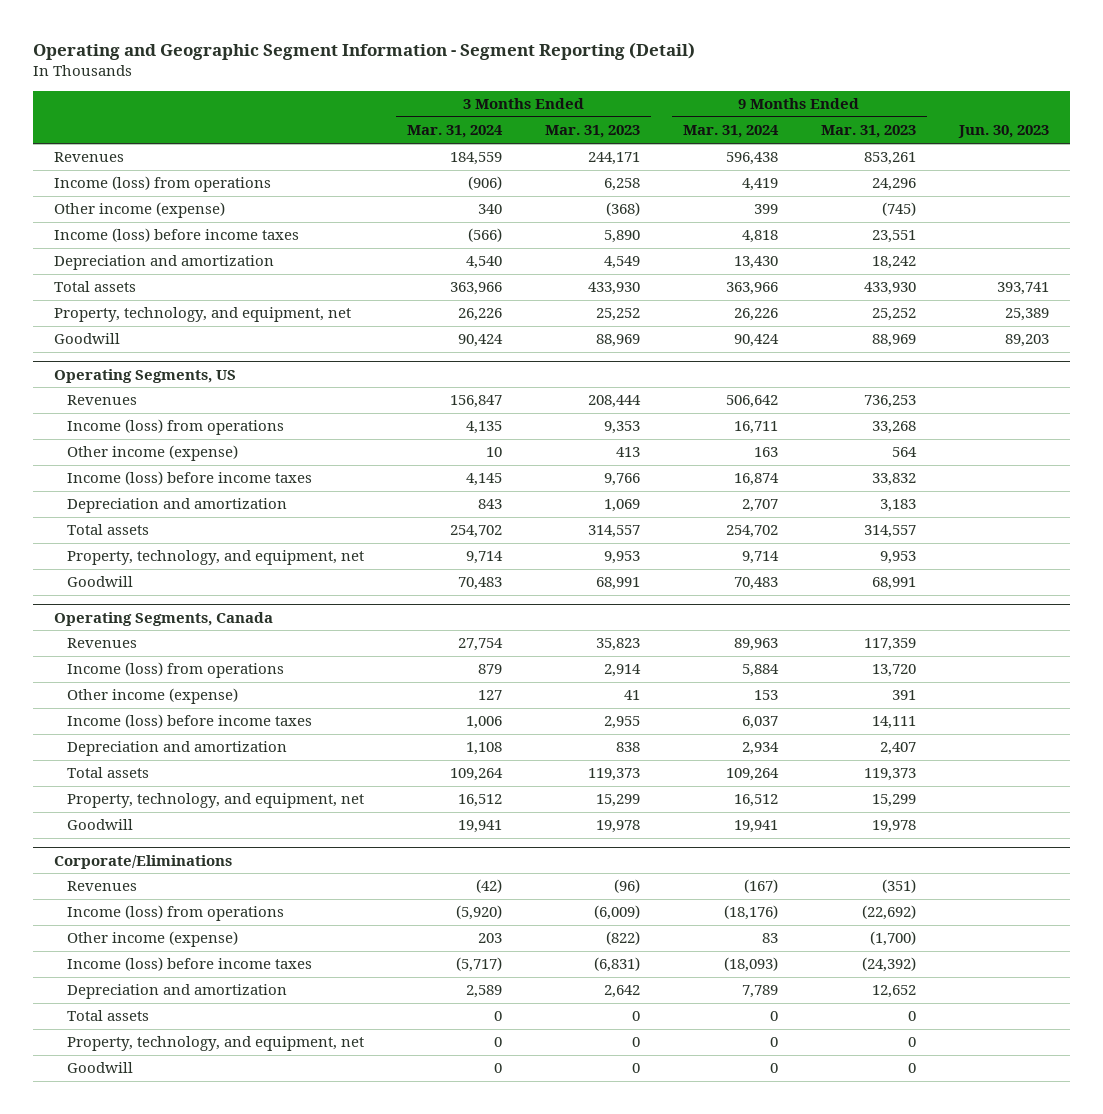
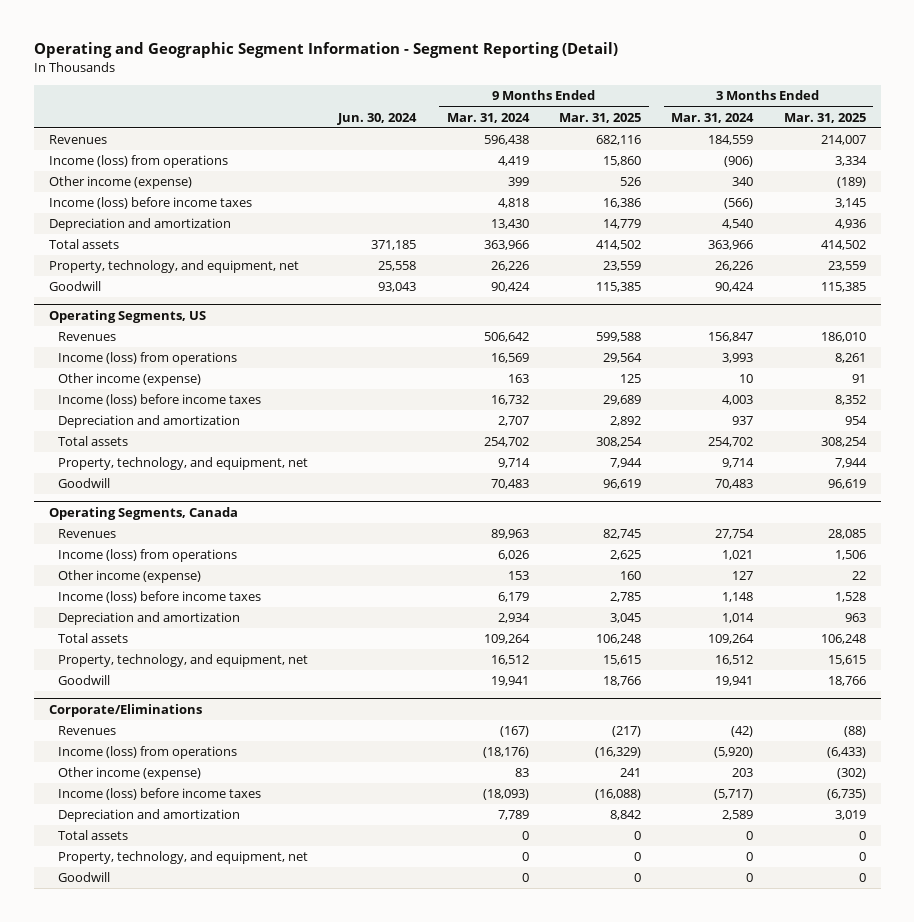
- | 3 Months Ended Mar. 31, 2024 | 3 Months Ended Mar. 31, 2023 | 9 Months Ended Mar. 31, 2024 | 9 Months Ended Mar. 31, 2023 | Jun. 30, 2023
+ | Jun. 30, 2024 | 9 Months Ended Mar. 31, 2024 | 9 Months Ended Mar. 31, 2025 | 3 Months Ended Mar. 31, 2024 | 3 Months Ended Mar. 31, 2025
@ Operating Segments, US
- Income (loss) from operations | 4,135 | 9,353 | 16,711 | 33,268 |
+ Income (loss) from operations | | 16,569 | 29,564 | 3,993 | 8,261
- Income (loss) before income taxes | 4,145 | 9,766 | 16,874 | 33,832 |
- Depreciation and amortization | 843 | 1,069 | 2,707 | 3,183 |
+ Income (loss) before income taxes | | 16,732 | 29,689 | 4,003 | 8,352
+ Depreciation and amortization | | 2,707 | 2,892 | 937 | 954
@ Operating Segments, Canada
- Income (loss) from operations | 879 | 2,914 | 5,884 | 13,720 |
+ Income (loss) from operations | | 6,026 | 2,625 | 1,021 | 1,506
- Income (loss) before income taxes | 1,006 | 2,955 | 6,037 | 14,111 |
- Depreciation and amortization | 1,108 | 838 | 2,934 | 2,407 |
+ Income (loss) before income taxes | | 6,179 | 2,785 | 1,148 | 1,528
+ Depreciation and amortization | | 2,934 | 3,045 | 1,014 | 963

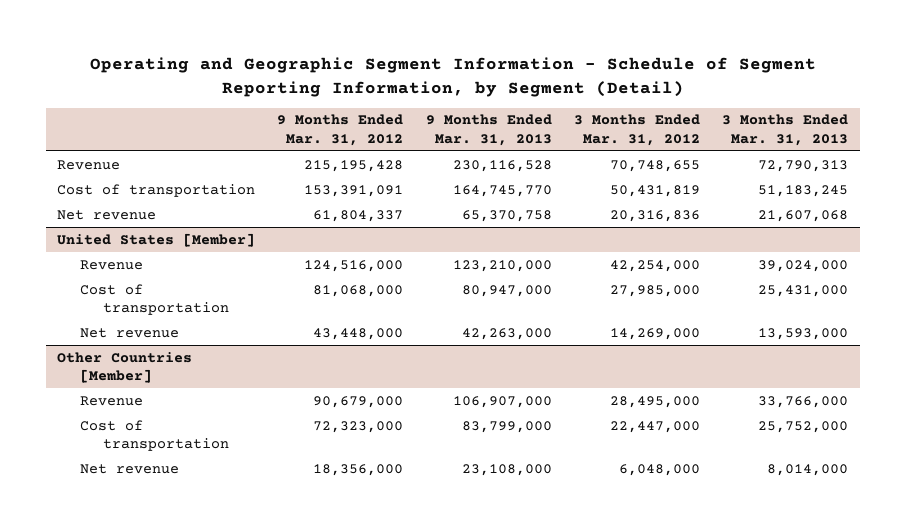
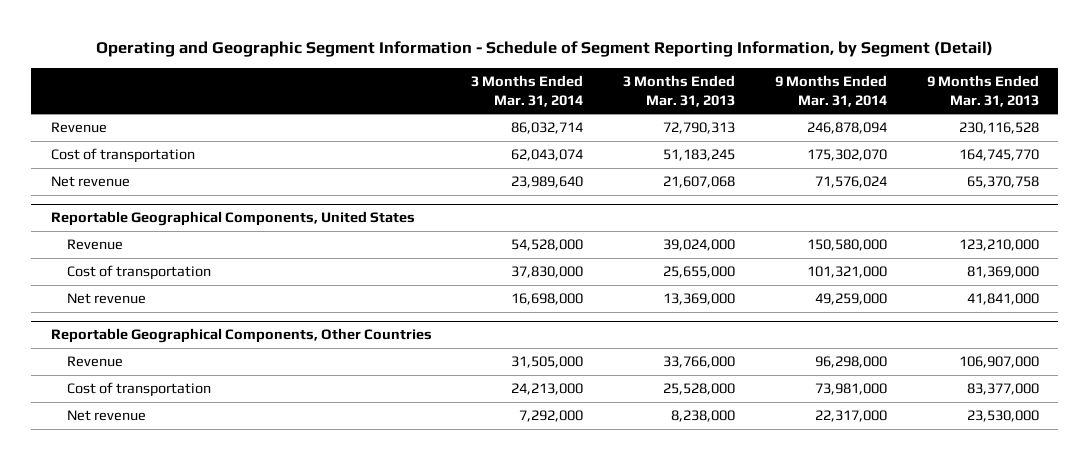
- | 9 Months Ended Mar. 31, 2012 | 9 Months Ended Mar. 31, 2013 | 3 Months Ended Mar. 31, 2012 | 3 Months Ended Mar. 31, 2013
+ | 3 Months Ended Mar. 31, 2014 | 3 Months Ended Mar. 31, 2013 | 9 Months Ended Mar. 31, 2014 | 9 Months Ended Mar. 31, 2013
- United States [Member]
+ Reportable Geographical Components, United States
- Cost of transportation | 81,068,000 | 80,947,000 | 27,985,000 | 25,431,000
- Net revenue | 43,448,000 | 42,263,000 | 14,269,000 | 13,593,000
- Other Countries [Member]
+ Cost of transportation | 37,830,000 | 25,655,000 | 101,321,000 | 81,369,000
+ Net revenue | 16,698,000 | 13,369,000 | 49,259,000 | 41,841,000
+ Reportable Geographical Components, Other Countries
- Cost of transportation | 72,323,000 | 83,799,000 | 22,447,000 | 25,752,000
- Net revenue | 18,356,000 | 23,108,000 | 6,048,000 | 8,014,000
+ Cost of transportation | 24,213,000 | 25,528,000 | 73,981,000 | 83,377,000
+ Net revenue | 7,292,000 | 8,238,000 | 22,317,000 | 23,530,000

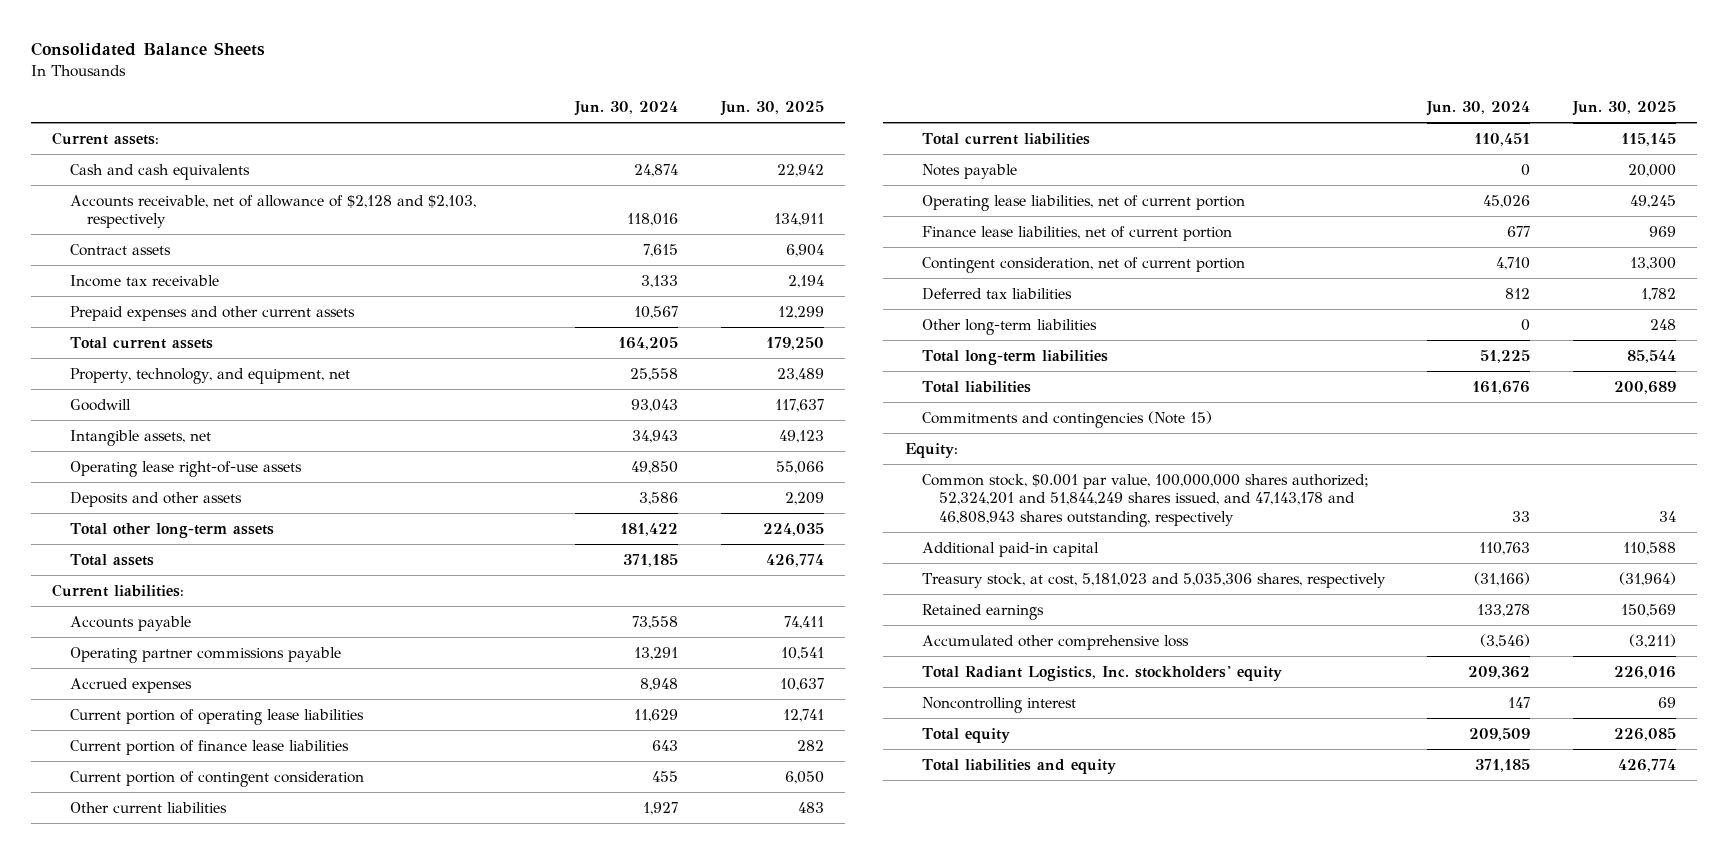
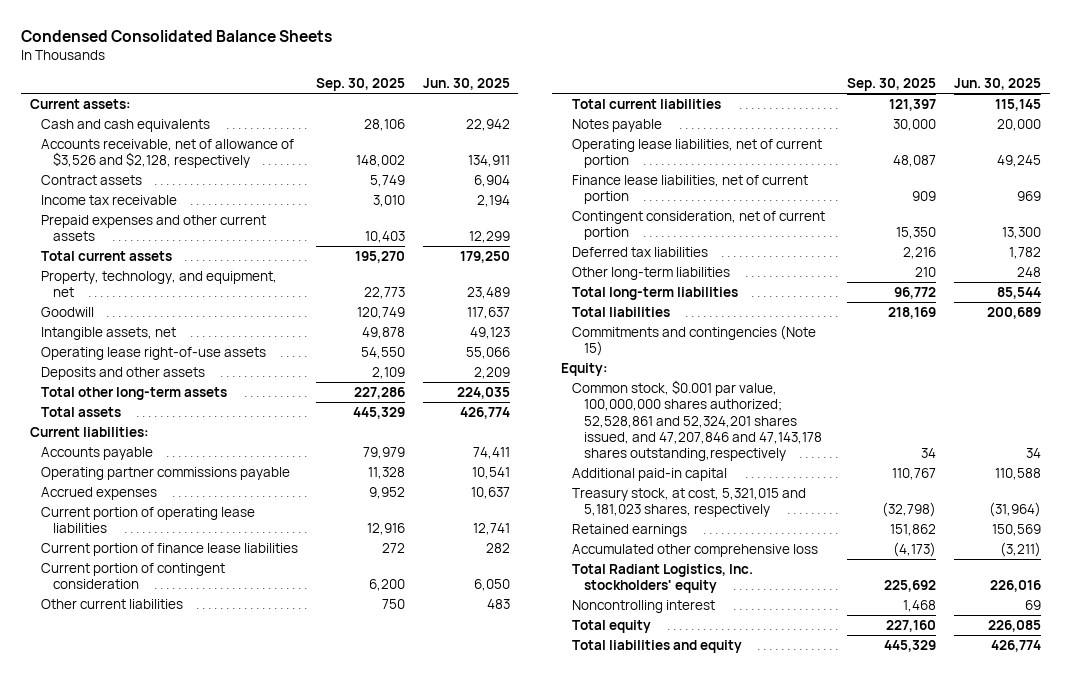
- Consolidated Balance Sheets
+ Condensed Consolidated Balance Sheets
- | Jun. 30, 2024 | Jun. 30, 2025
+ | Sep. 30, 2025 | Jun. 30, 2025
- Accounts receivable, net of allowance of $2,128 and $2,103, respectively | 118,016 | 134,911
+ Accounts receivable, net of allowance of $3,526 and $2,128, respectively | 148,002 | 134,911
- Common stock, $0.001 par value, 100,000,000 shares authorized; 52,324,201 and 51,844,249 shares issued, and 47,143,178 and 46,808,943 shares outstanding, respectively | 33 | 34
+ Common stock, $0.001 par value, 100,000,000 shares authorized; 52,528,861 and 52,324,201 shares issued, and 47,207,846 and 47,143,178 shares outstanding,respectively | 34 | 34
- Treasury stock, at cost, 5,181,023 and 5,035,306 shares, respectively | (31,166) | (31,964)
+ Treasury stock, at cost, 5,321,015 and 5,181,023 shares, respectively | (32,798) | (31,964)

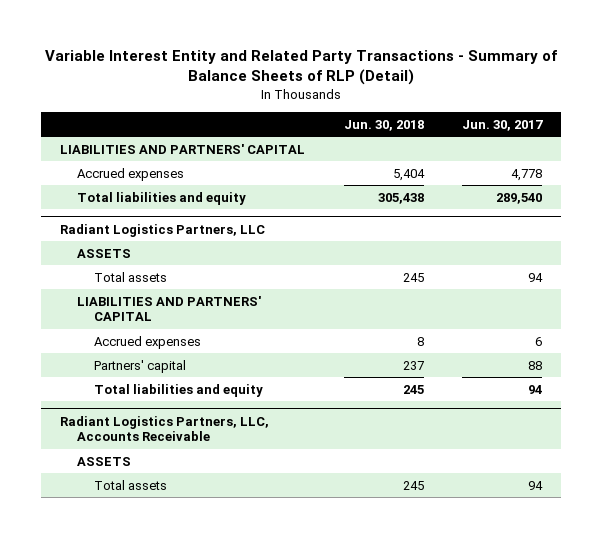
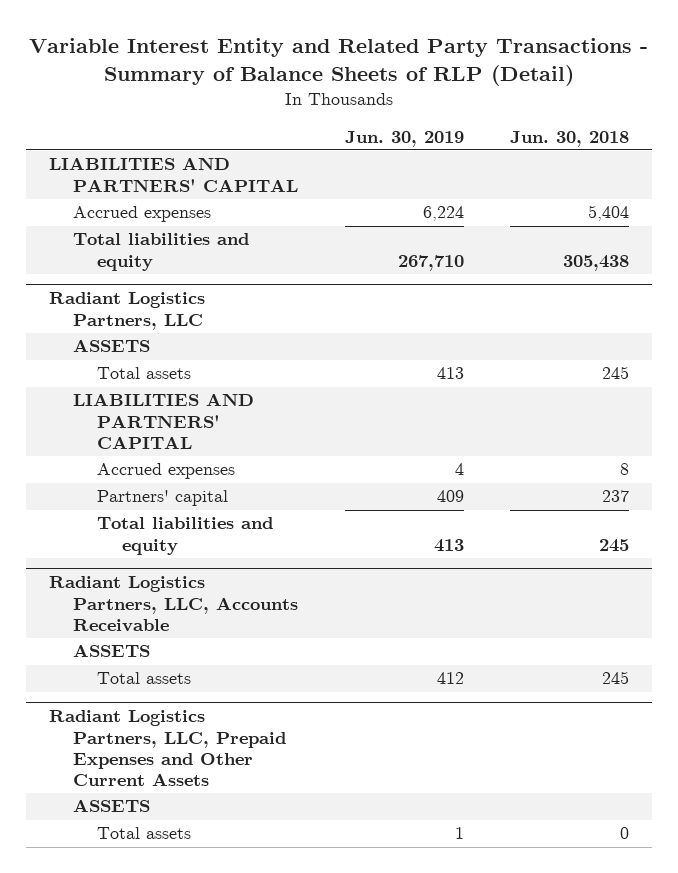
- | Jun. 30, 2018 | Jun. 30, 2017
+ | Jun. 30, 2019 | Jun. 30, 2018
+ Radiant Logistics Partners, LLC, Prepaid Expenses and Other Current Assets
+ ASSETS
+ Total assets | 1 | 0

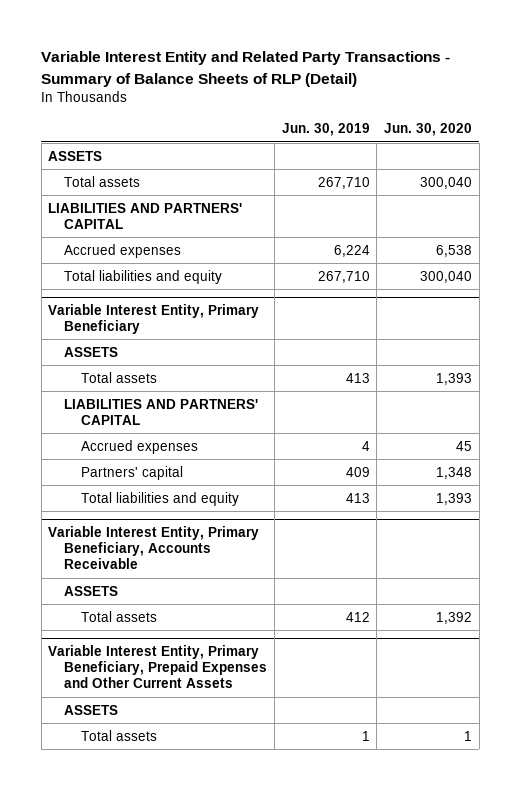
- | Jun. 30, 2019 | Jun. 30, 2018
+ | Jun. 30, 2019 | Jun. 30, 2020
+ ASSETS
+ Total assets | 267,710 | 300,040
- Radiant Logistics Partners, LLC
+ Variable Interest Entity, Primary Beneficiary
- Radiant Logistics Partners, LLC, Accounts Receivable
+ Variable Interest Entity, Primary Beneficiary, Accounts Receivable
- Radiant Logistics Partners, LLC, Prepaid Expenses and Other Current Assets
+ Variable Interest Entity, Primary Beneficiary, Prepaid Expenses and Other Current Assets

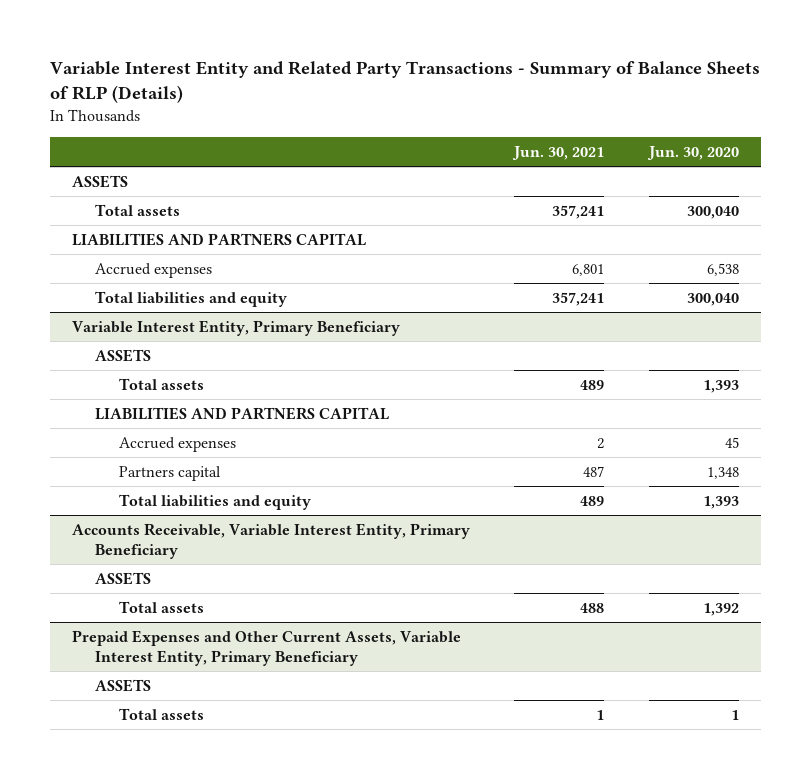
- Variable Interest Entity and Related Party Transactions - Summary of Balance Sheets of RLP (Detail)
+ Variable Interest Entity and Related Party Transactions - Summary of Balance Sheets of RLP (Details)
- | Jun. 30, 2019 | Jun. 30, 2020
+ | Jun. 30, 2021 | Jun. 30, 2020
- LIABILITIES AND PARTNERS' CAPITAL
+ LIABILITIES AND PARTNERS CAPITAL
@ Variable Interest Entity, Primary Beneficiary
- LIABILITIES AND PARTNERS' CAPITAL
+ LIABILITIES AND PARTNERS CAPITAL
- Partners' capital | 409 | 1,348
+ Partners capital | 487 | 1,348
- Variable Interest Entity, Primary Beneficiary, Accounts Receivable
+ Accounts Receivable, Variable Interest Entity, Primary Beneficiary
- Variable Interest Entity, Primary Beneficiary, Prepaid Expenses and Other Current Assets
+ Prepaid Expenses and Other Current Assets, Variable Interest Entity, Primary Beneficiary

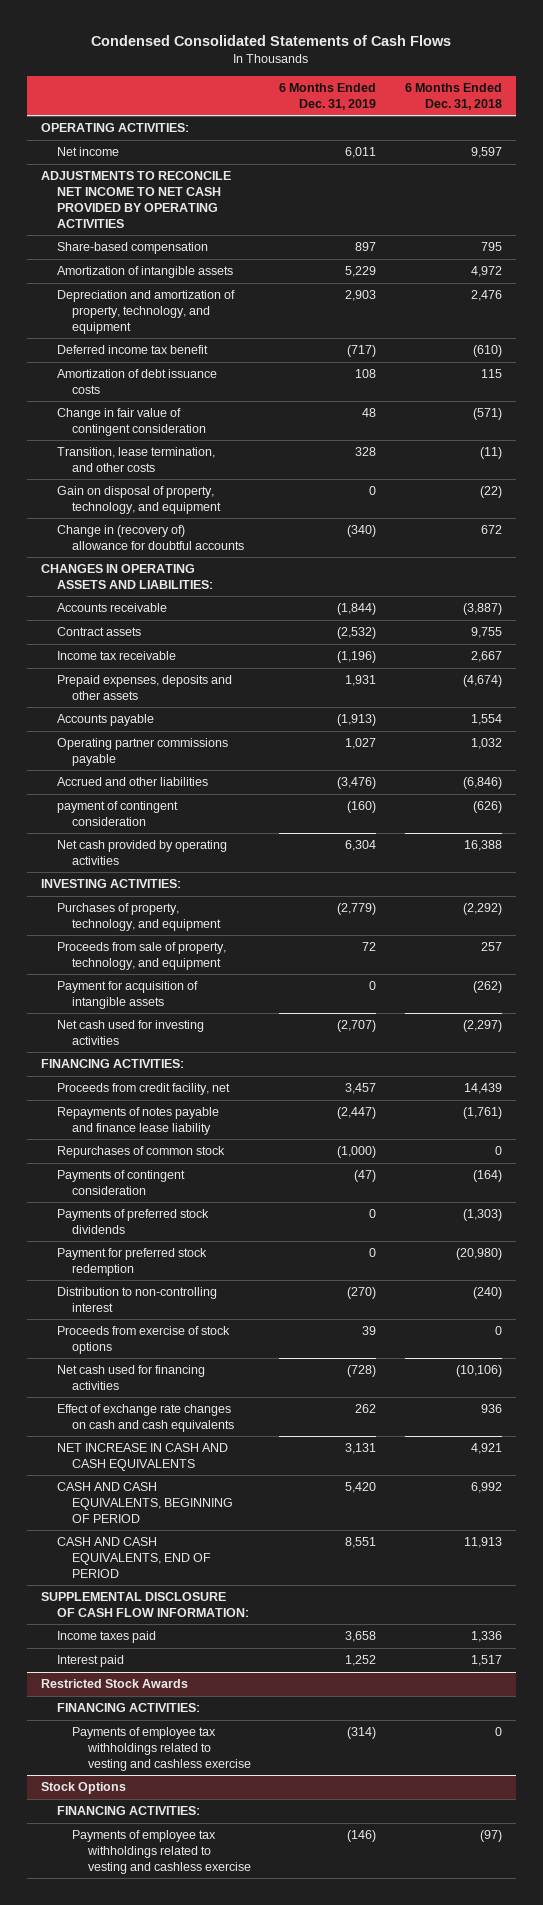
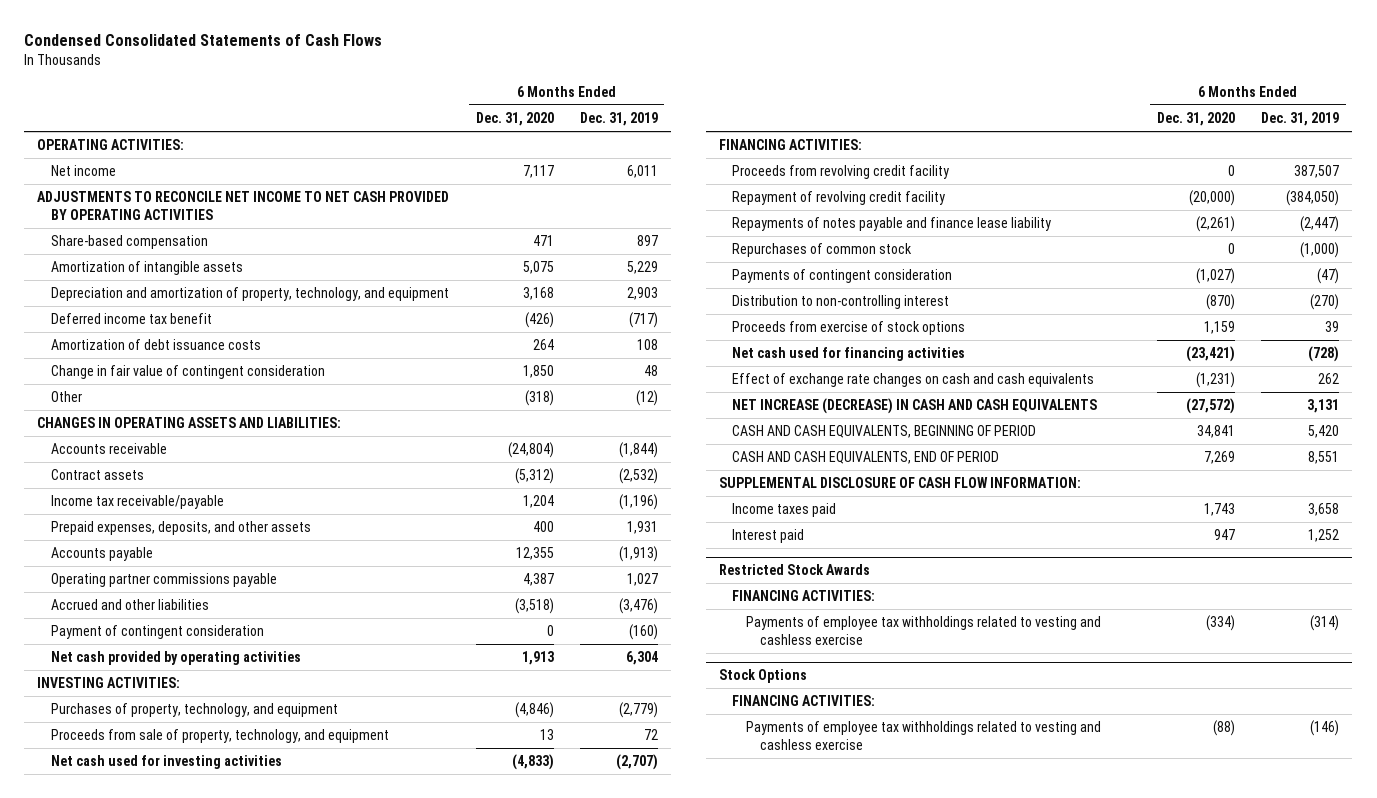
- | 6 Months Ended Dec. 31, 2019 | 6 Months Ended Dec. 31, 2018
+ | 6 Months Ended Dec. 31, 2020 | 6 Months Ended Dec. 31, 2019
- Transition, lease termination, and other costs | 328 | (11)
- Gain on disposal of property, technology, and equipment | 0 | (22)
- Change in (recovery of) allowance for doubtful accounts | (340) | 672
+ Other | (318) | (12)
- Income tax receivable | (1,196) | 2,667
- Prepaid expenses, deposits and other assets | 1,931 | (4,674)
+ Income tax receivable/payable | 1,204 | (1,196)
+ Prepaid expenses, deposits, and other assets | 400 | 1,931
- payment of contingent consideration | (160) | (626)
+ Payment of contingent consideration | 0 | (160)
- Payment for acquisition of intangible assets | 0 | (262)
- Proceeds from credit facility, net | 3,457 | 14,439
+ Proceeds from revolving credit facility | 0 | 387,507
+ Repayment of revolving credit facility | (20,000) | (384,050)
- Payments of preferred stock dividends | 0 | (1,303)
- Payment for preferred stock redemption | 0 | (20,980)
- NET INCREASE IN CASH AND CASH EQUIVALENTS | 3,131 | 4,921
+ NET INCREASE (DECREASE) IN CASH AND CASH EQUIVALENTS | (27,572) | 3,131

